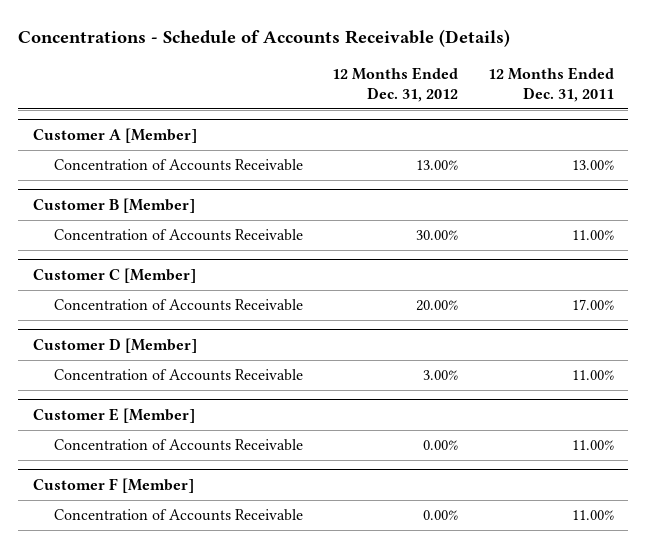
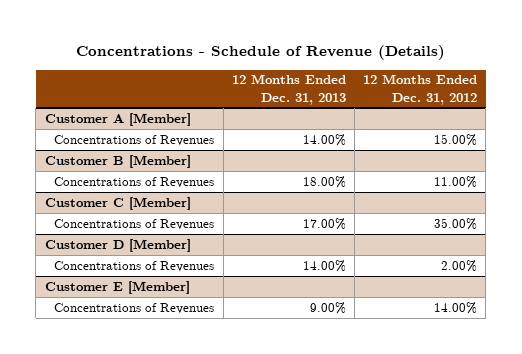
- Concentrations - Schedule of Accounts Receivable (Details)
+ Concentrations - Schedule of Revenue (Details)
- | 12 Months Ended Dec. 31, 2012 | 12 Months Ended Dec. 31, 2011
+ | 12 Months Ended Dec. 31, 2013 | 12 Months Ended Dec. 31, 2012
@ Customer A [Member]
- Concentration of Accounts Receivable | 13.00% | 13.00%
+ Concentrations of Revenues | 14.00% | 15.00%
@ Customer B [Member]
- Concentration of Accounts Receivable | 30.00% | 11.00%
+ Concentrations of Revenues | 18.00% | 11.00%
@ Customer C [Member]
- Concentration of Accounts Receivable | 20.00% | 17.00%
+ Concentrations of Revenues | 17.00% | 35.00%
@ Customer D [Member]
- Concentration of Accounts Receivable | 3.00% | 11.00%
+ Concentrations of Revenues | 14.00% | 2.00%
@ Customer E [Member]
- Concentration of Accounts Receivable | 0.00% | 11.00%
- Customer F [Member]
- Concentration of Accounts Receivable | 0.00% | 11.00%
@ Customer E [Member]
+ Concentrations of Revenues | 9.00% | 14.00%

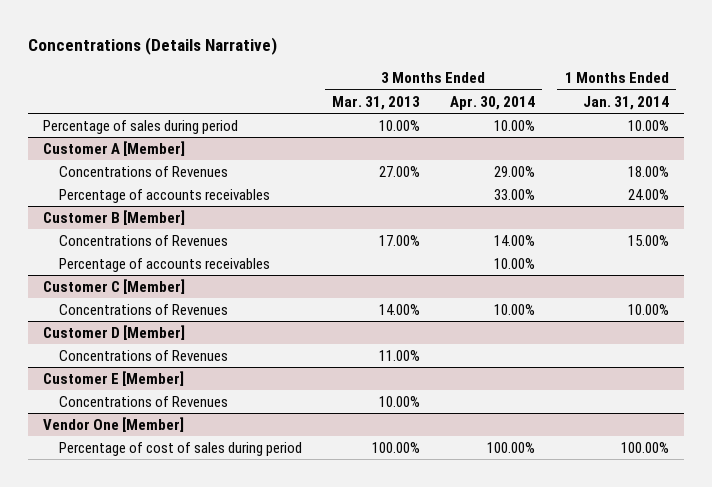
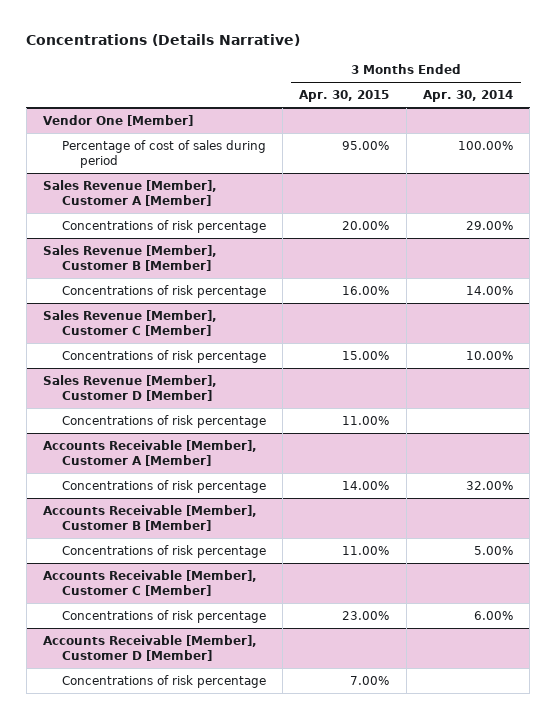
- | 3 Months Ended Mar. 31, 2013 | 3 Months Ended Apr. 30, 2014 | 1 Months Ended Jan. 31, 2014
+ | 3 Months Ended Apr. 30, 2015 | 3 Months Ended Apr. 30, 2014
- Percentage of sales during period | 10.00% | 10.00% | 10.00%
- Customer A [Member]
- Concentrations of Revenues | 27.00% | 29.00% | 18.00%
- Percentage of accounts receivables | | 33.00% | 24.00%
- Customer B [Member]
- Concentrations of Revenues | 17.00% | 14.00% | 15.00%
- Percentage of accounts receivables | | 10.00% |
- Customer C [Member]
- Concentrations of Revenues | 14.00% | 10.00% | 10.00%
- Customer D [Member]
- Concentrations of Revenues | 11.00% | |
- Customer E [Member]
- Concentrations of Revenues | 10.00% | |
+ Sales Revenue [Member], Customer A [Member]
+ Concentrations of risk percentage | 20.00% | 29.00%
+ Sales Revenue [Member], Customer B [Member]
+ Concentrations of risk percentage | 16.00% | 14.00%
+ Sales Revenue [Member], Customer C [Member]
+ Concentrations of risk percentage | 15.00% | 10.00%
+ Sales Revenue [Member], Customer D [Member]
+ Concentrations of risk percentage | 11.00% |
+ Accounts Receivable [Member], Customer A [Member]
+ Concentrations of risk percentage | 14.00% | 32.00%
+ Accounts Receivable [Member], Customer B [Member]
+ Concentrations of risk percentage | 11.00% | 5.00%
+ Accounts Receivable [Member], Customer C [Member]
+ Concentrations of risk percentage | 23.00% | 6.00%
+ Accounts Receivable [Member], Customer D [Member]
+ Concentrations of risk percentage | 7.00% |

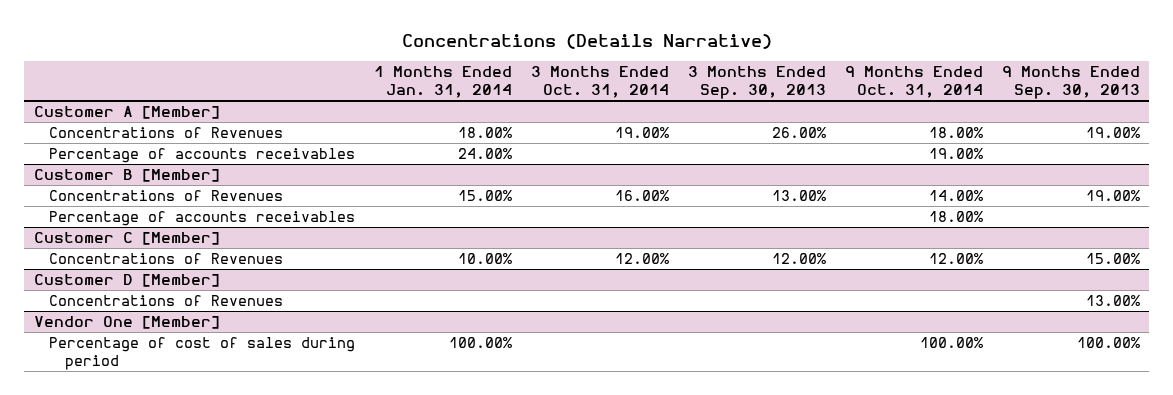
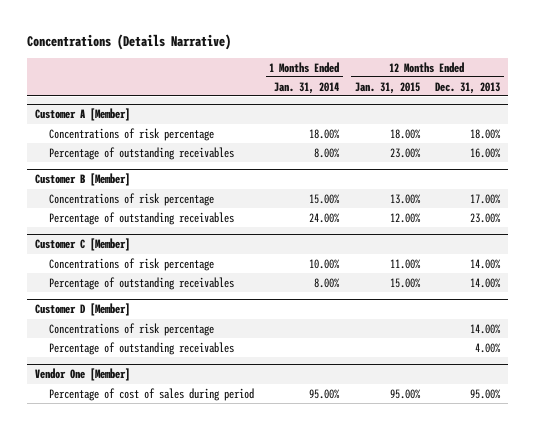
- | 1 Months Ended Jan. 31, 2014 | 3 Months Ended Oct. 31, 2014 | 3 Months Ended Sep. 30, 2013 | 9 Months Ended Oct. 31, 2014 | 9 Months Ended Sep. 30, 2013
+ | 1 Months Ended Jan. 31, 2014 | 12 Months Ended Jan. 31, 2015 | 12 Months Ended Dec. 31, 2013
@ Customer A [Member]
- Concentrations of Revenues | 18.00% | 19.00% | 26.00% | 18.00% | 19.00%
- Percentage of accounts receivables | 24.00% | | | 19.00% |
+ Concentrations of risk percentage | 18.00% | 18.00% | 18.00%
+ Percentage of outstanding receivables | 8.00% | 23.00% | 16.00%
@ Customer B [Member]
- Concentrations of Revenues | 15.00% | 16.00% | 13.00% | 14.00% | 19.00%
- Percentage of accounts receivables | | | | 18.00% |
+ Concentrations of risk percentage | 15.00% | 13.00% | 17.00%
+ Percentage of outstanding receivables | 24.00% | 12.00% | 23.00%
@ Customer C [Member]
- Concentrations of Revenues | 10.00% | 12.00% | 12.00% | 12.00% | 15.00%
+ Concentrations of risk percentage | 10.00% | 11.00% | 14.00%
+ Percentage of outstanding receivables | 8.00% | 15.00% | 14.00%
@ Customer D [Member]
- Concentrations of Revenues | | | | | 13.00%
+ Concentrations of risk percentage | | | 14.00%
+ Percentage of outstanding receivables | | | 4.00%
@ Vendor One [Member]
- Percentage of cost of sales during period | 100.00% | | | 100.00% | 100.00%
+ Percentage of cost of sales during period | 95.00% | 95.00% | 95.00%

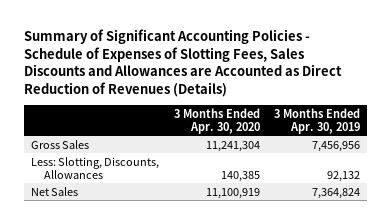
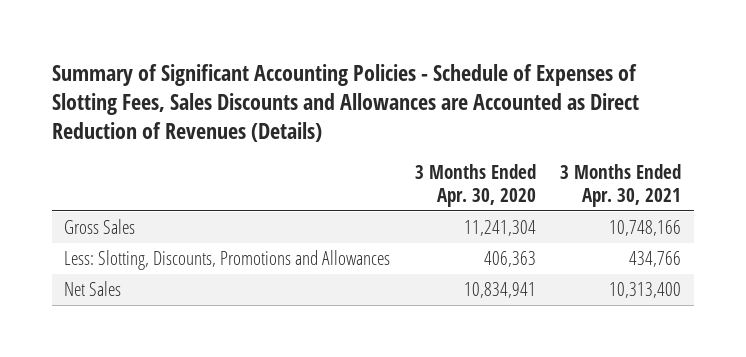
- | 3 Months Ended Apr. 30, 2020 | 3 Months Ended Apr. 30, 2019
+ | 3 Months Ended Apr. 30, 2020 | 3 Months Ended Apr. 30, 2021
- Less: Slotting, Discounts, Allowances | 140,385 | 92,132
- Net Sales | 11,100,919 | 7,364,824
+ Less: Slotting, Discounts, Promotions and Allowances | 406,363 | 434,766
+ Net Sales | 10,834,941 | 10,313,400

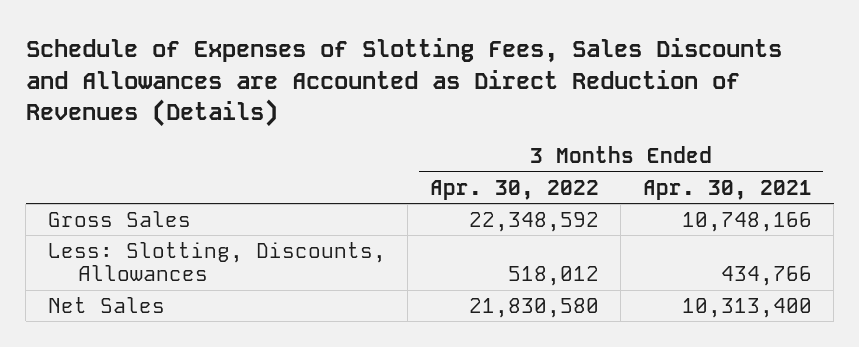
- Summary of Significant Accounting Policies - Schedule of Expenses of Slotting Fees, Sales Discounts and Allowances are Accounted as Direct Reduction of Revenues (Details)
+ Schedule of Expenses of Slotting Fees, Sales Discounts and Allowances are Accounted as Direct Reduction of Revenues (Details)
- | 3 Months Ended Apr. 30, 2020 | 3 Months Ended Apr. 30, 2021
+ | 3 Months Ended Apr. 30, 2022 | 3 Months Ended Apr. 30, 2021
- Less: Slotting, Discounts, Promotions and Allowances | 406,363 | 434,766
+ Less: Slotting, Discounts, Allowances | 518,012 | 434,766

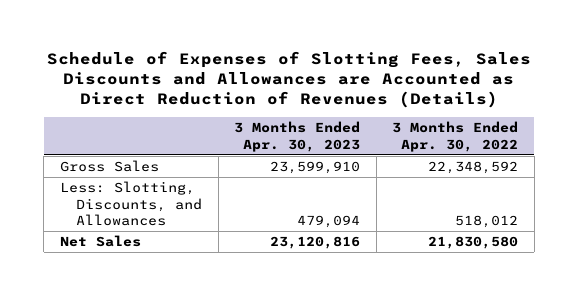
- | 3 Months Ended Apr. 30, 2022 | 3 Months Ended Apr. 30, 2021
+ | 3 Months Ended Apr. 30, 2023 | 3 Months Ended Apr. 30, 2022
- Less: Slotting, Discounts, Allowances | 518,012 | 434,766
+ Less: Slotting, Discounts, and Allowances | 479,094 | 518,012

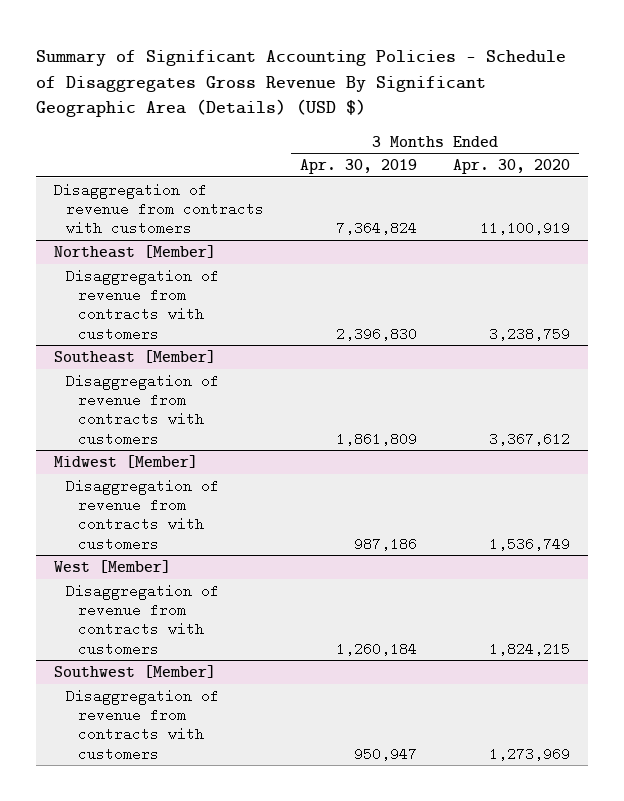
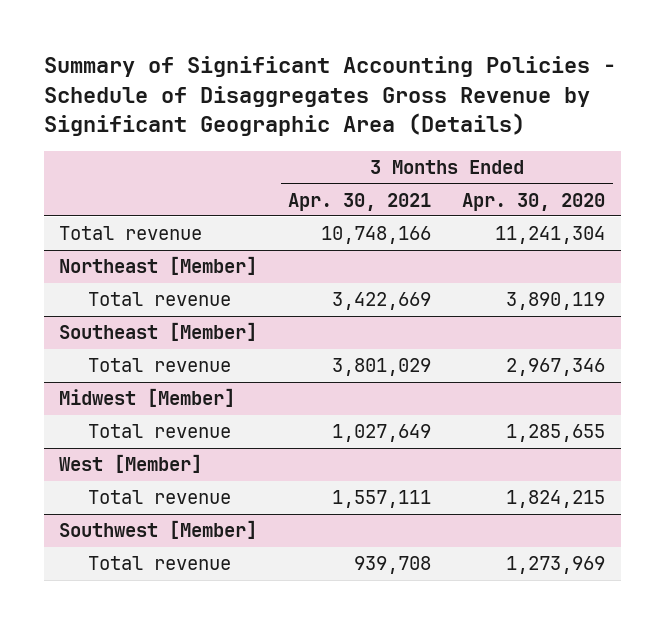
- Summary of Significant Accounting Policies - Schedule of Disaggregates Gross Revenue By Significant Geographic Area (Details) (USD $)
+ Summary of Significant Accounting Policies - Schedule of Disaggregates Gross Revenue by Significant Geographic Area (Details)
- | 3 Months Ended Apr. 30, 2019 | 3 Months Ended Apr. 30, 2020
+ | 3 Months Ended Apr. 30, 2021 | 3 Months Ended Apr. 30, 2020
- Disaggregation of revenue from contracts with customers | 7,364,824 | 11,100,919
+ Total revenue | 10,748,166 | 11,241,304
@ Northeast [Member]
- Disaggregation of revenue from contracts with customers | 2,396,830 | 3,238,759
+ Total revenue | 3,422,669 | 3,890,119
@ Southeast [Member]
- Disaggregation of revenue from contracts with customers | 1,861,809 | 3,367,612
+ Total revenue | 3,801,029 | 2,967,346
@ Midwest [Member]
- Disaggregation of revenue from contracts with customers | 987,186 | 1,536,749
+ Total revenue | 1,027,649 | 1,285,655
@ West [Member]
- Disaggregation of revenue from contracts with customers | 1,260,184 | 1,824,215
+ Total revenue | 1,557,111 | 1,824,215
@ Southwest [Member]
- Disaggregation of revenue from contracts with customers | 950,947 | 1,273,969
+ Total revenue | 939,708 | 1,273,969

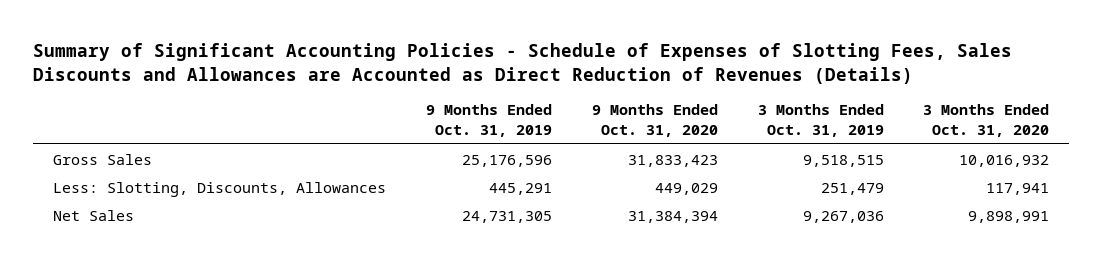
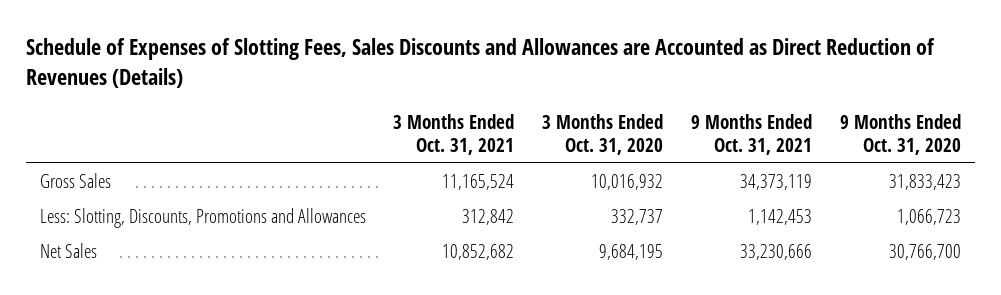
- Summary of Significant Accounting Policies - Schedule of Expenses of Slotting Fees, Sales Discounts and Allowances are Accounted as Direct Reduction of Revenues (Details)
+ Schedule of Expenses of Slotting Fees, Sales Discounts and Allowances are Accounted as Direct Reduction of Revenues (Details)
- | 9 Months Ended Oct. 31, 2019 | 9 Months Ended Oct. 31, 2020 | 3 Months Ended Oct. 31, 2019 | 3 Months Ended Oct. 31, 2020
+ | 3 Months Ended Oct. 31, 2021 | 3 Months Ended Oct. 31, 2020 | 9 Months Ended Oct. 31, 2021 | 9 Months Ended Oct. 31, 2020
- Less: Slotting, Discounts, Allowances | 445,291 | 449,029 | 251,479 | 117,941
- Net Sales | 24,731,305 | 31,384,394 | 9,267,036 | 9,898,991
+ Less: Slotting, Discounts, Promotions and Allowances | 312,842 | 332,737 | 1,142,453 | 1,066,723
+ Net Sales | 10,852,682 | 9,684,195 | 33,230,666 | 30,766,700

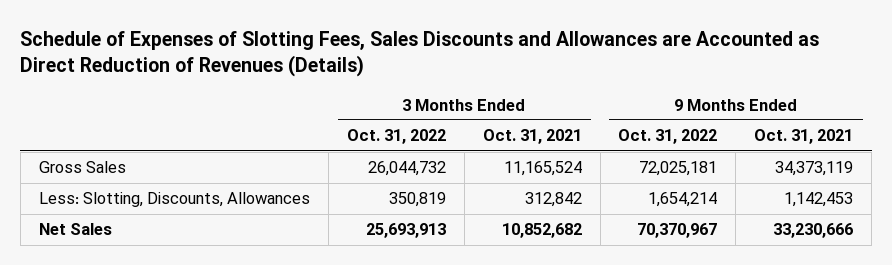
- | 3 Months Ended Oct. 31, 2021 | 3 Months Ended Oct. 31, 2020 | 9 Months Ended Oct. 31, 2021 | 9 Months Ended Oct. 31, 2020
+ | 3 Months Ended Oct. 31, 2022 | 3 Months Ended Oct. 31, 2021 | 9 Months Ended Oct. 31, 2022 | 9 Months Ended Oct. 31, 2021
- Less: Slotting, Discounts, Promotions and Allowances | 312,842 | 332,737 | 1,142,453 | 1,066,723
+ Less: Slotting, Discounts, Allowances | 350,819 | 312,842 | 1,654,214 | 1,142,453

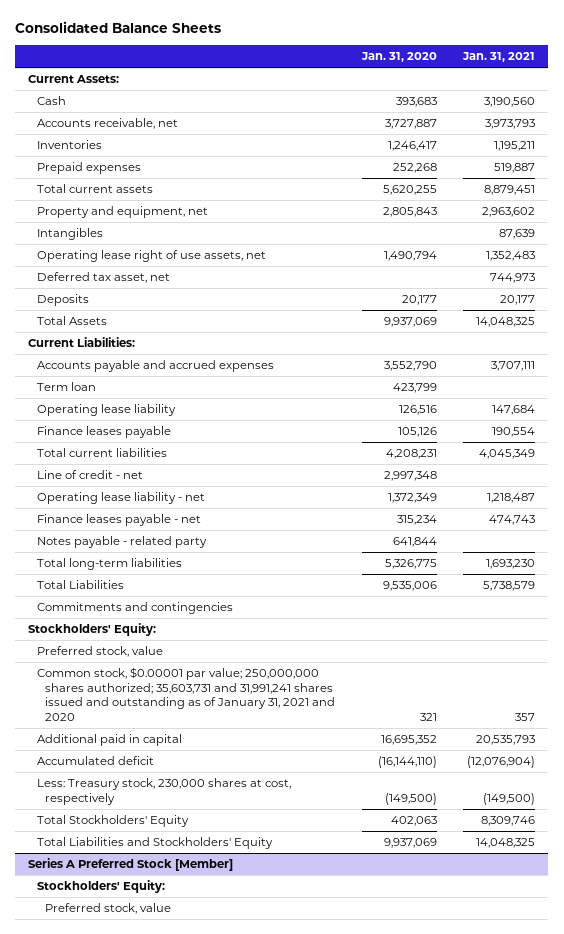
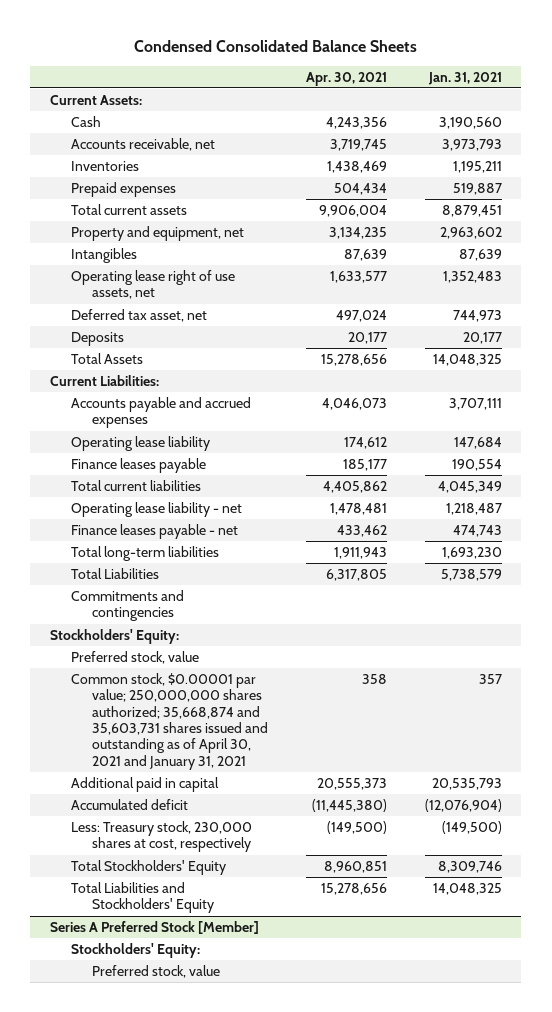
- Consolidated Balance Sheets
+ Condensed Consolidated Balance Sheets
- | Jan. 31, 2020 | Jan. 31, 2021
+ | Apr. 30, 2021 | Jan. 31, 2021
- Term loan | 423,799 |
- Line of credit - net | 2,997,348 |
- Notes payable - related party | 641,844 |
- Common stock, $0.00001 par value; 250,000,000 shares authorized; 35,603,731 and 31,991,241 shares issued and outstanding as of January 31, 2021 and 2020 | 321 | 357
+ Common stock, $0.00001 par value; 250,000,000 shares authorized; 35,668,874 and 35,603,731 shares issued and outstanding as of April 30, 2021 and January 31, 2021 | 358 | 357

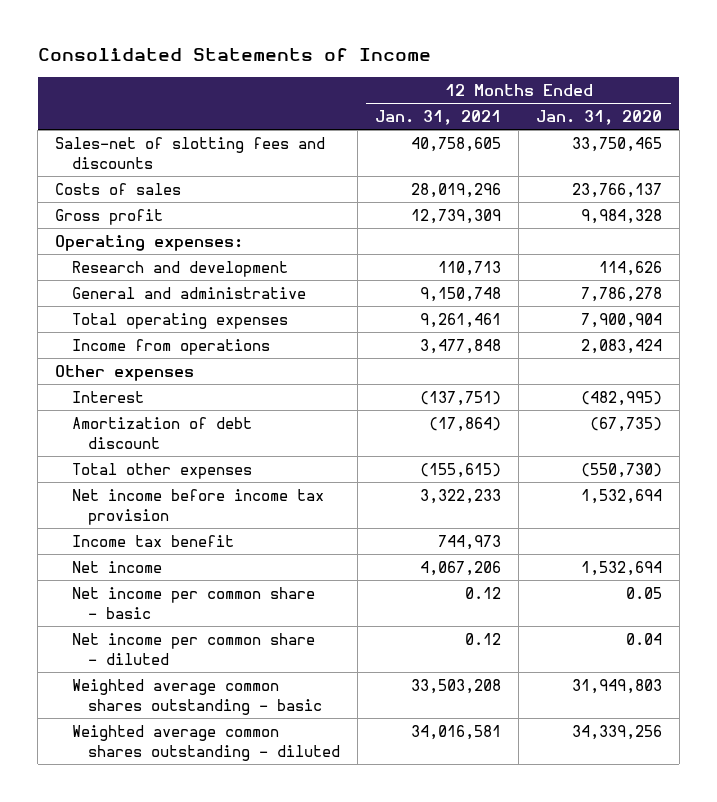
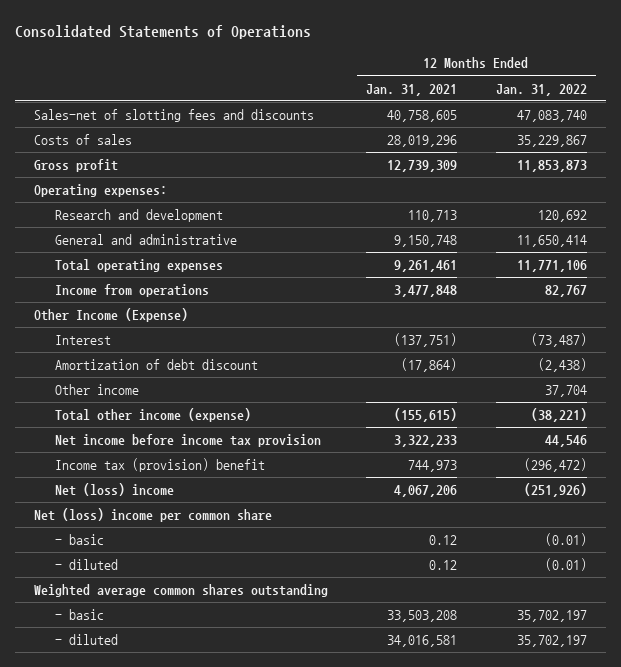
- Consolidated Statements of Income
+ Consolidated Statements of Operations
- | 12 Months Ended Jan. 31, 2021 | 12 Months Ended Jan. 31, 2020
+ | 12 Months Ended Jan. 31, 2021 | 12 Months Ended Jan. 31, 2022
- Other expenses
+ Other Income (Expense)
- Total other expenses | (155,615) | (550,730)
+ Other income | | 37,704
+ Total other income (expense) | (155,615) | (38,221)
- Income tax benefit | 744,973 |
- Net income | 4,067,206 | 1,532,694
- Net income per common share - basic | 0.12 | 0.05
- Net income per common share - diluted | 0.12 | 0.04
- Weighted average common shares outstanding - basic | 33,503,208 | 31,949,803
- Weighted average common shares outstanding - diluted | 34,016,581 | 34,339,256
+ Income tax (provision) benefit | 744,973 | (296,472)
+ Net (loss) income | 4,067,206 | (251,926)
+ Net (loss) income per common share
+ - basic | 0.12 | (0.01)
+ - diluted | 0.12 | (0.01)
+ Weighted average common shares outstanding
+ - basic | 33,503,208 | 35,702,197
+ - diluted | 34,016,581 | 35,702,197

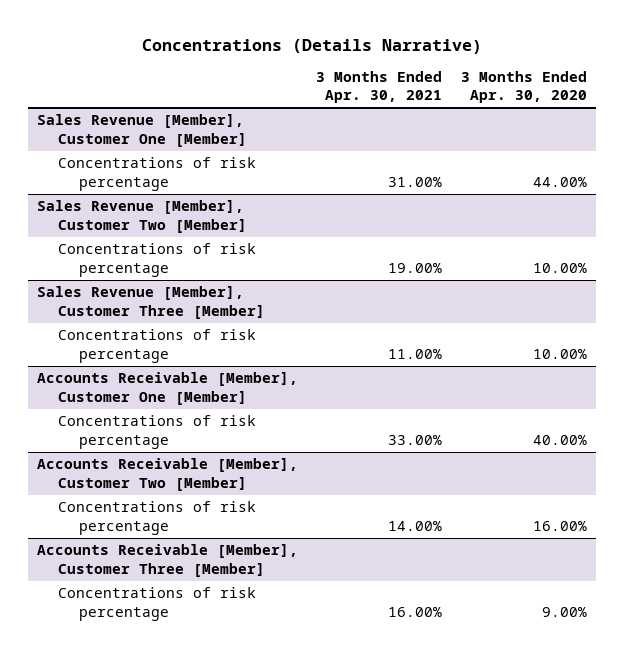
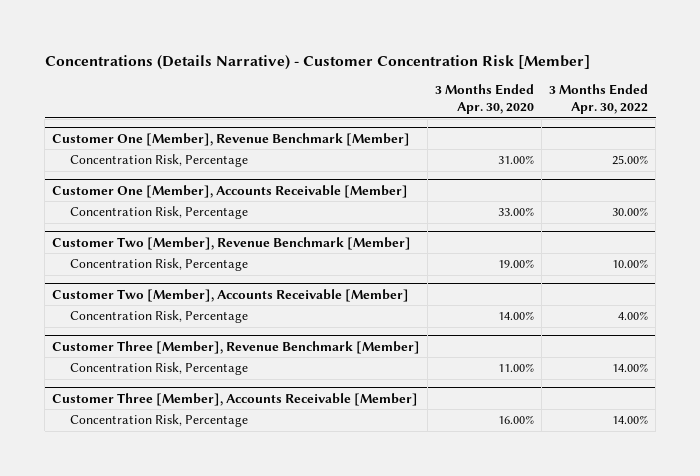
- Concentrations (Details Narrative)
+ Concentrations (Details Narrative) - Customer Concentration Risk [Member]
- | 3 Months Ended Apr. 30, 2021 | 3 Months Ended Apr. 30, 2020
+ | 3 Months Ended Apr. 30, 2020 | 3 Months Ended Apr. 30, 2022
- Sales Revenue [Member], Customer One [Member]
- Concentrations of risk percentage | 31.00% | 44.00%
- Sales Revenue [Member], Customer Two [Member]
- Concentrations of risk percentage | 19.00% | 10.00%
- Sales Revenue [Member], Customer Three [Member]
- Concentrations of risk percentage | 11.00% | 10.00%
- Accounts Receivable [Member], Customer One [Member]
- Concentrations of risk percentage | 33.00% | 40.00%
- Accounts Receivable [Member], Customer Two [Member]
- Concentrations of risk percentage | 14.00% | 16.00%
- Accounts Receivable [Member], Customer Three [Member]
- Concentrations of risk percentage | 16.00% | 9.00%
+ Customer One [Member], Revenue Benchmark [Member]
+ Concentration Risk, Percentage | 31.00% | 25.00%
+ Customer One [Member], Accounts Receivable [Member]
+ Concentration Risk, Percentage | 33.00% | 30.00%
+ Customer Two [Member], Revenue Benchmark [Member]
+ Concentration Risk, Percentage | 19.00% | 10.00%
+ Customer Two [Member], Accounts Receivable [Member]
+ Concentration Risk, Percentage | 14.00% | 4.00%
+ Customer Three [Member], Revenue Benchmark [Member]
+ Concentration Risk, Percentage | 11.00% | 14.00%
+ Customer Three [Member], Accounts Receivable [Member]
+ Concentration Risk, Percentage | 16.00% | 14.00%

